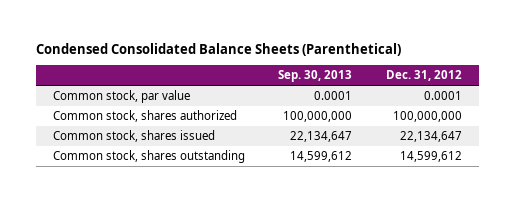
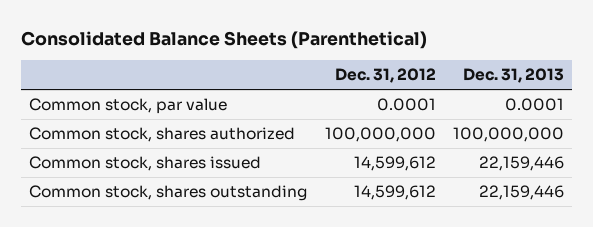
- Condensed Consolidated Balance Sheets (Parenthetical)
+ Consolidated Balance Sheets (Parenthetical)
- | Sep. 30, 2013 | Dec. 31, 2012
+ | Dec. 31, 2012 | Dec. 31, 2013
- Common stock, shares issued | 22,134,647 | 22,134,647
+ Common stock, shares issued | 14,599,612 | 22,159,446

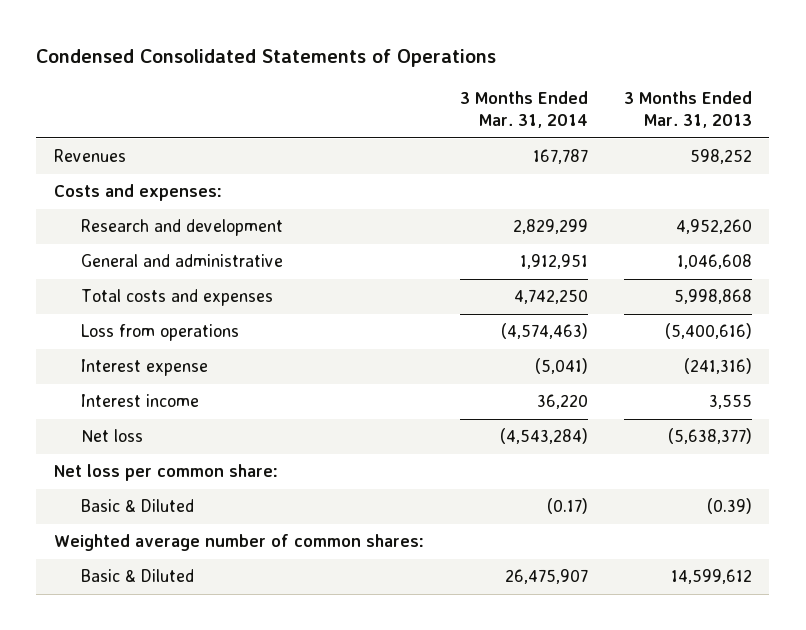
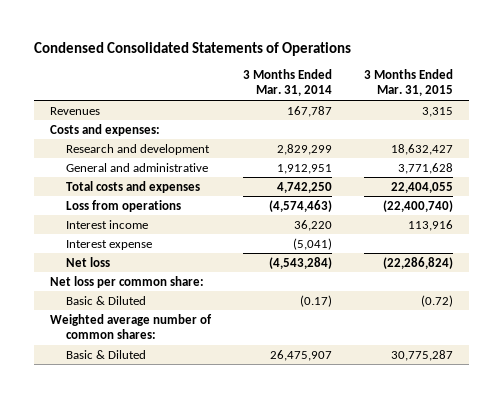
- | 3 Months Ended Mar. 31, 2014 | 3 Months Ended Mar. 31, 2013
+ | 3 Months Ended Mar. 31, 2014 | 3 Months Ended Mar. 31, 2015
moved down: Interest expense | (5,041) |

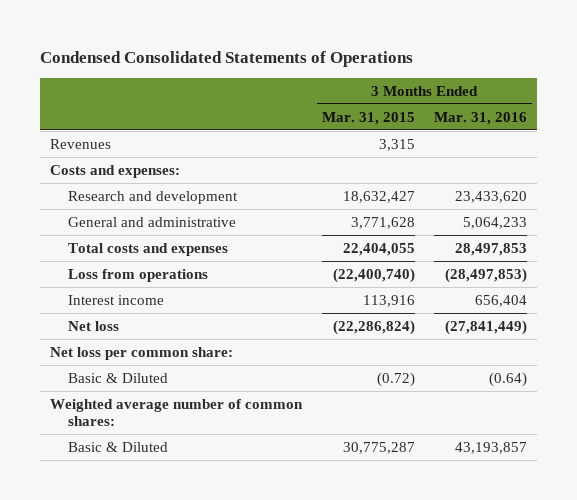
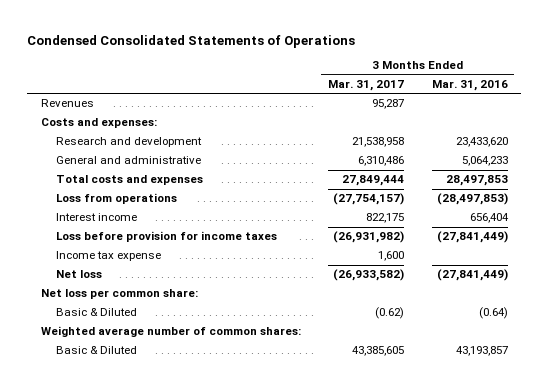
- | 3 Months Ended Mar. 31, 2015 | 3 Months Ended Mar. 31, 2016
+ | 3 Months Ended Mar. 31, 2017 | 3 Months Ended Mar. 31, 2016
+ Loss before provision for income taxes | (26,931,982) | (27,841,449)
+ Income tax expense | 1,600 |

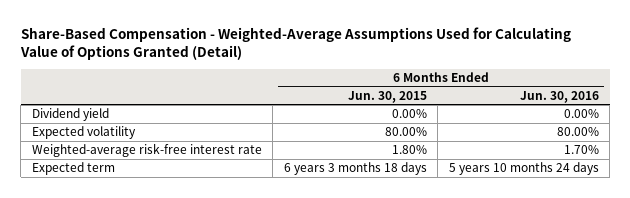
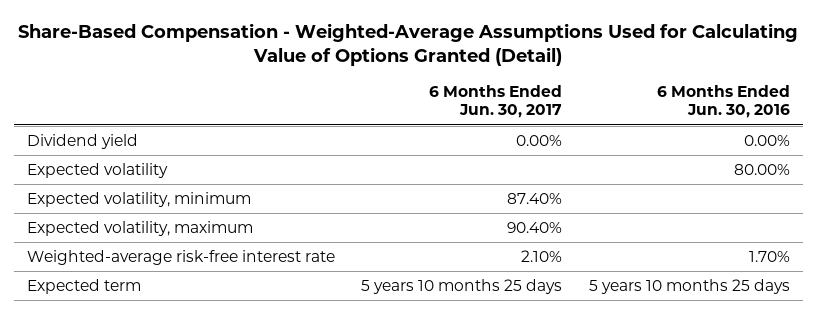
- | 6 Months Ended Jun. 30, 2015 | 6 Months Ended Jun. 30, 2016
+ | 6 Months Ended Jun. 30, 2017 | 6 Months Ended Jun. 30, 2016
+ Expected volatility, minimum | 87.40% |
+ Expected volatility, maximum | 90.40% |
- Expected term | 6 years 3 months 18 days | 5 years 10 months 24 days
+ Expected term | 5 years 10 months 25 days | 5 years 10 months 25 days

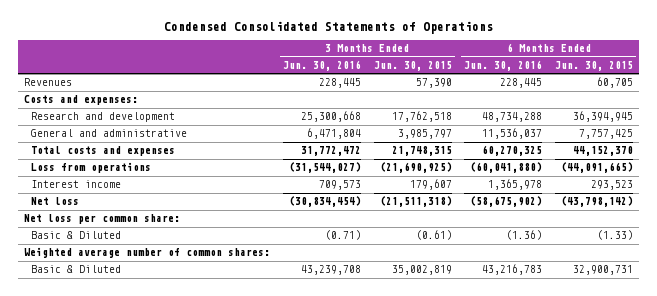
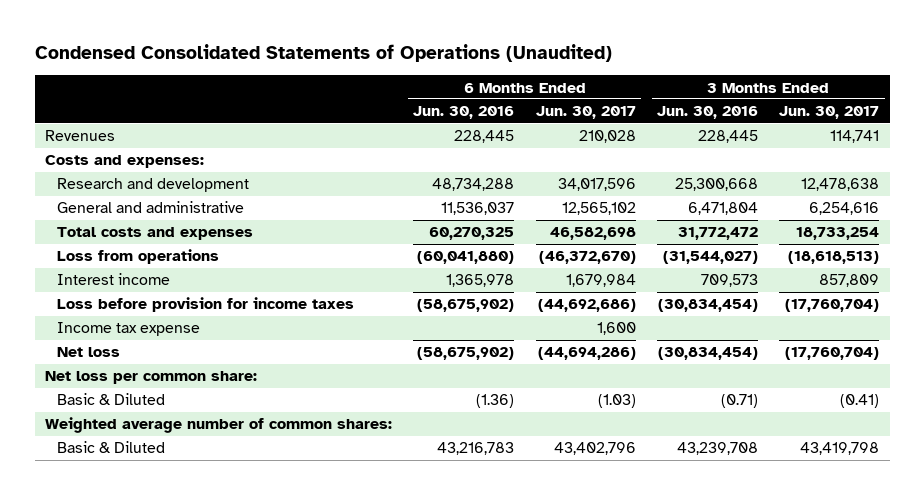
- Condensed Consolidated Statements of Operations
+ Condensed Consolidated Statements of Operations (Unaudited)
- | 3 Months Ended Jun. 30, 2016 | 3 Months Ended Jun. 30, 2015 | 6 Months Ended Jun. 30, 2016 | 6 Months Ended Jun. 30, 2015
+ | 6 Months Ended Jun. 30, 2016 | 6 Months Ended Jun. 30, 2017 | 3 Months Ended Jun. 30, 2016 | 3 Months Ended Jun. 30, 2017
+ Loss before provision for income taxes | (58,675,902) | (44,692,686) | (30,834,454) | (17,760,704)
+ Income tax expense | | 1,600 | |

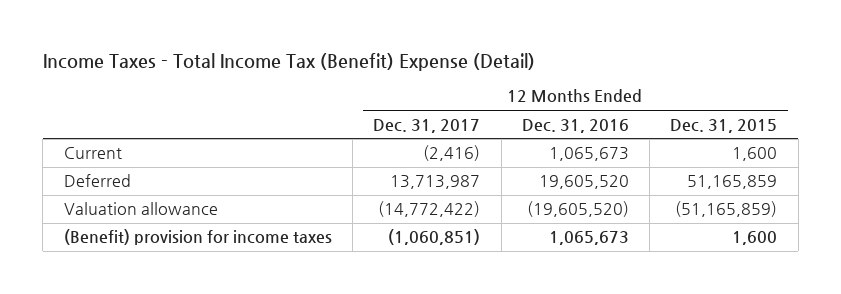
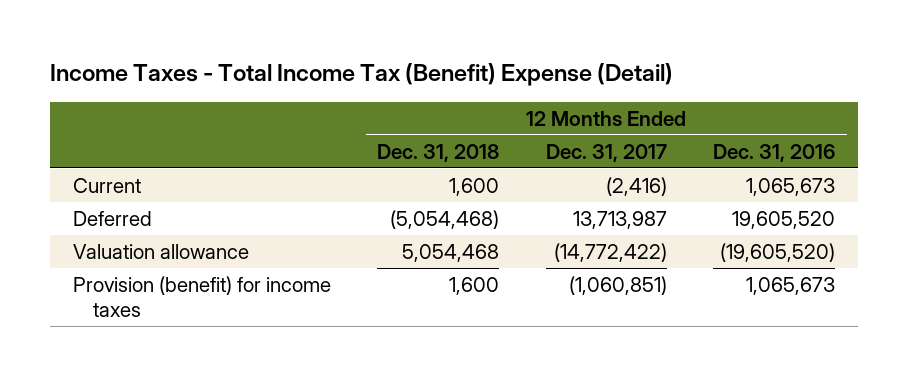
- | 12 Months Ended Dec. 31, 2017 | 12 Months Ended Dec. 31, 2016 | 12 Months Ended Dec. 31, 2015
+ | 12 Months Ended Dec. 31, 2018 | 12 Months Ended Dec. 31, 2017 | 12 Months Ended Dec. 31, 2016
- (Benefit) provision for income taxes | (1,060,851) | 1,065,673 | 1,600
+ Provision (benefit) for income taxes | 1,600 | (1,060,851) | 1,065,673

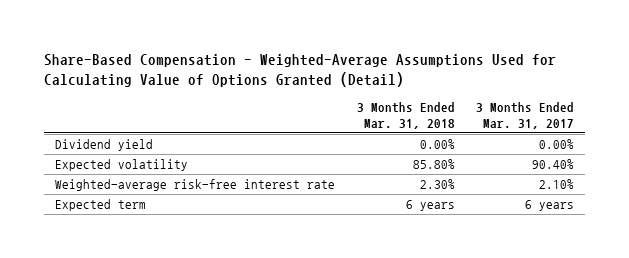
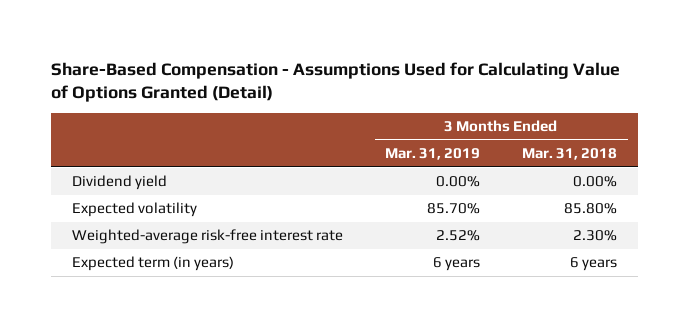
- Share-Based Compensation - Weighted-Average Assumptions Used for Calculating Value of Options Granted (Detail)
+ Share-Based Compensation - Assumptions Used for Calculating Value of Options Granted (Detail)
- | 3 Months Ended Mar. 31, 2018 | 3 Months Ended Mar. 31, 2017
+ | 3 Months Ended Mar. 31, 2019 | 3 Months Ended Mar. 31, 2018
- Expected term | 6 years | 6 years
+ Expected term (in years) | 6 years | 6 years

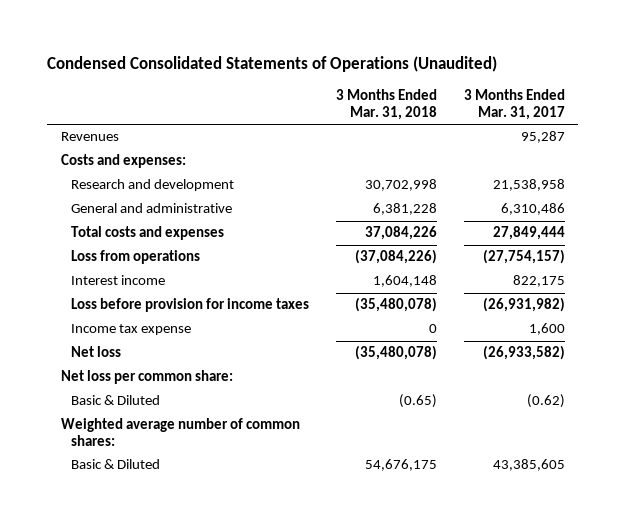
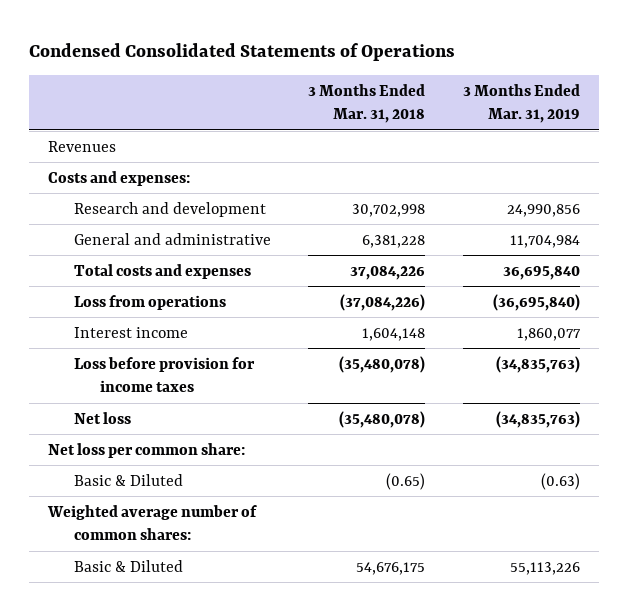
- Condensed Consolidated Statements of Operations (Unaudited)
+ Condensed Consolidated Statements of Operations
- | 3 Months Ended Mar. 31, 2018 | 3 Months Ended Mar. 31, 2017
+ | 3 Months Ended Mar. 31, 2018 | 3 Months Ended Mar. 31, 2019
- Income tax expense | 0 | 1,600

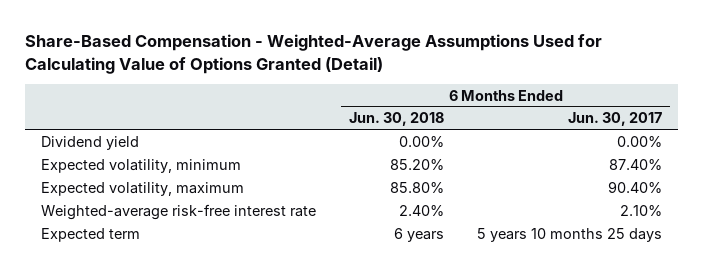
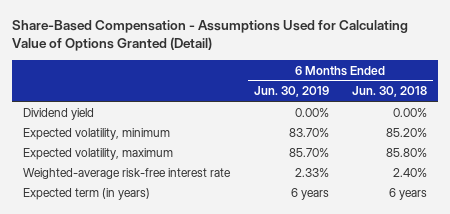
- Share-Based Compensation - Weighted-Average Assumptions Used for Calculating Value of Options Granted (Detail)
+ Share-Based Compensation - Assumptions Used for Calculating Value of Options Granted (Detail)
- | 6 Months Ended Jun. 30, 2018 | 6 Months Ended Jun. 30, 2017
+ | 6 Months Ended Jun. 30, 2019 | 6 Months Ended Jun. 30, 2018
- Expected term | 6 years | 5 years 10 months 25 days
+ Expected term (in years) | 6 years | 6 years

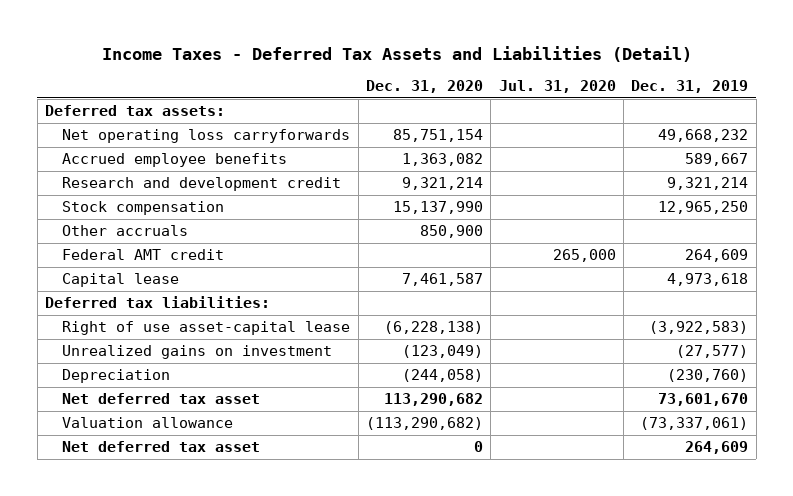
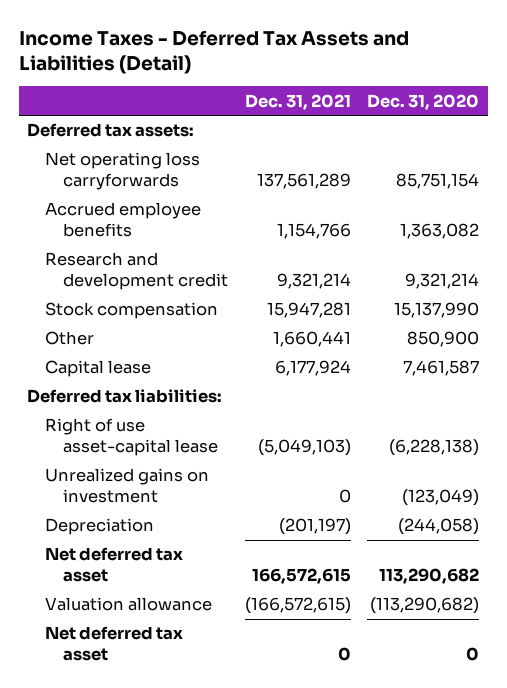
- | Dec. 31, 2020 | Jul. 31, 2020 | Dec. 31, 2019
+ | Dec. 31, 2021 | Dec. 31, 2020
- Other accruals | 850,900 | |
- Federal AMT credit | | 265,000 | 264,609
+ Other | 1,660,441 | 850,900

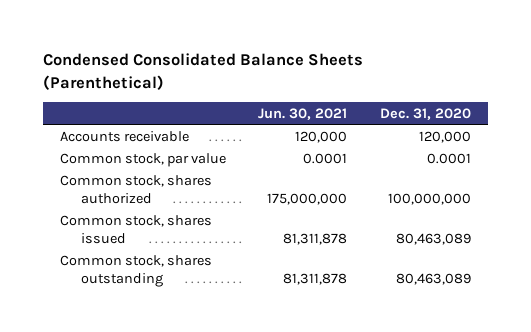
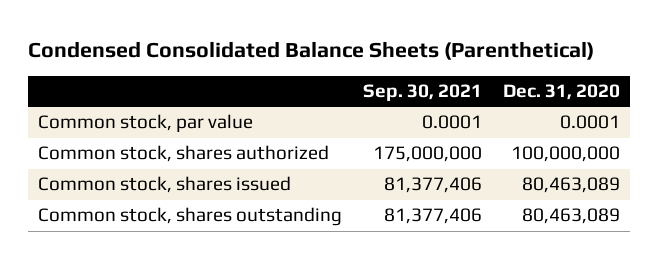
- | Jun. 30, 2021 | Dec. 31, 2020
+ | Sep. 30, 2021 | Dec. 31, 2020
- Accounts receivable | 120,000 | 120,000

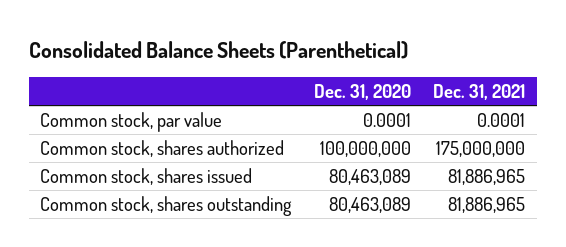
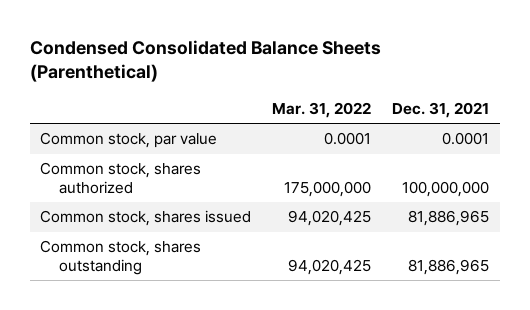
- Consolidated Balance Sheets (Parenthetical)
+ Condensed Consolidated Balance Sheets (Parenthetical)
- | Dec. 31, 2020 | Dec. 31, 2021
+ | Mar. 31, 2022 | Dec. 31, 2021
- Common stock, shares authorized | 100,000,000 | 175,000,000
+ Common stock, shares authorized | 175,000,000 | 100,000,000

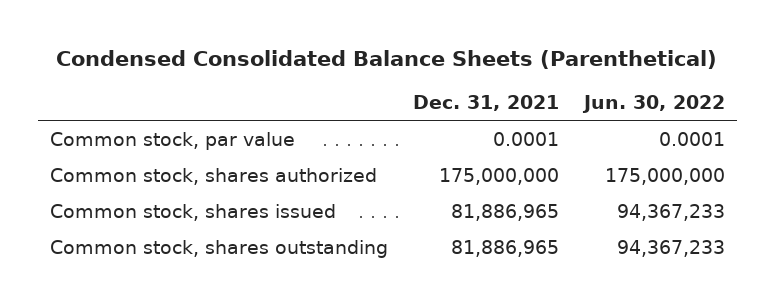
- | Mar. 31, 2022 | Dec. 31, 2021
+ | Dec. 31, 2021 | Jun. 30, 2022
- Common stock, shares authorized | 175,000,000 | 100,000,000
+ Common stock, shares authorized | 175,000,000 | 175,000,000

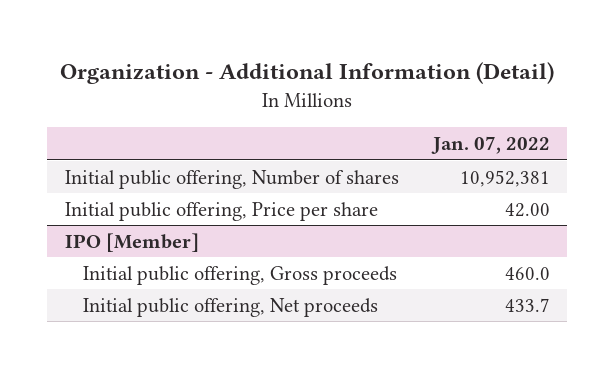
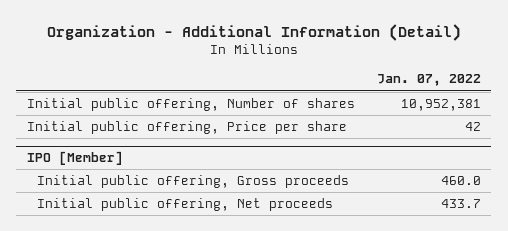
- Initial public offering, Price per share | 42.00
+ Initial public offering, Price per share | 42

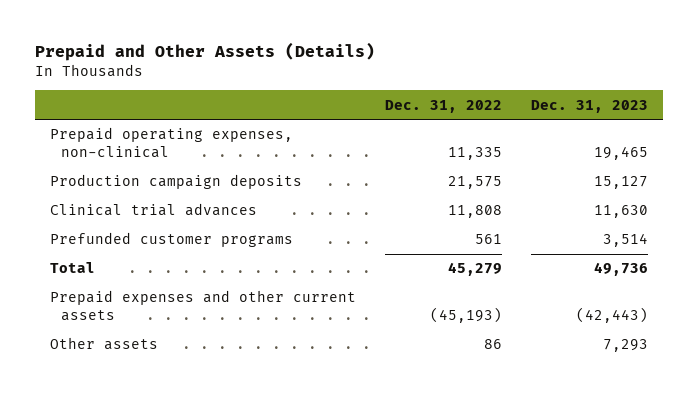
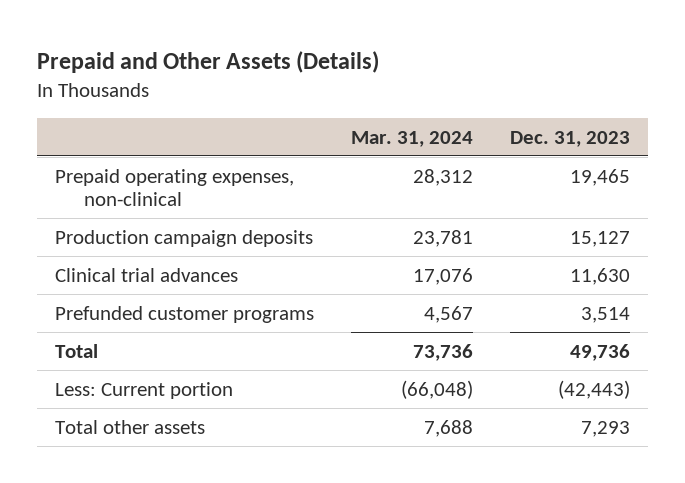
- | Dec. 31, 2022 | Dec. 31, 2023
+ | Mar. 31, 2024 | Dec. 31, 2023
- Prepaid expenses and other current assets | (45,193) | (42,443)
- Other assets | 86 | 7,293
+ Less: Current portion | (66,048) | (42,443)
+ Total other assets | 7,688 | 7,293

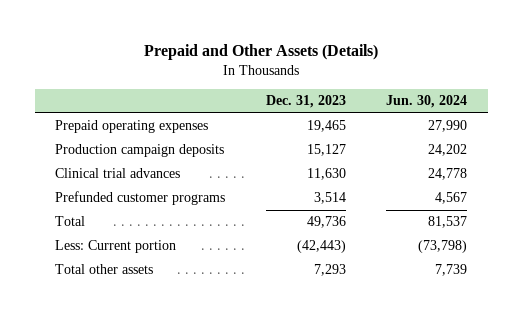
- | Mar. 31, 2024 | Dec. 31, 2023
+ | Dec. 31, 2023 | Jun. 30, 2024
- Prepaid operating expenses, non-clinical | 28,312 | 19,465
+ Prepaid operating expenses | 19,465 | 27,990

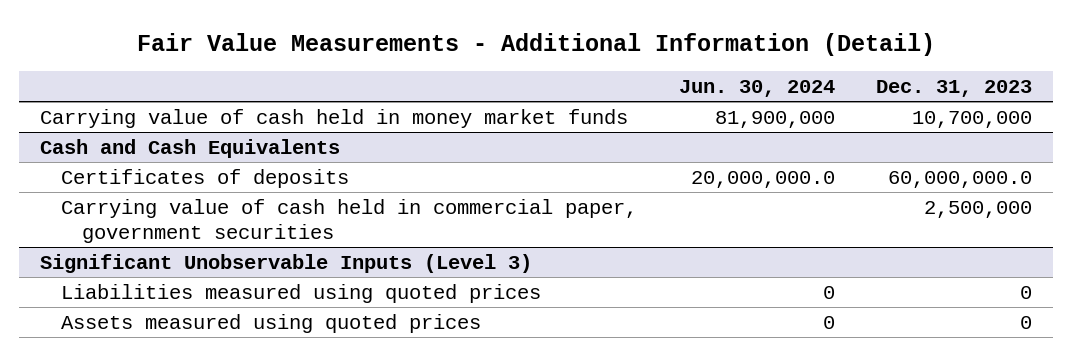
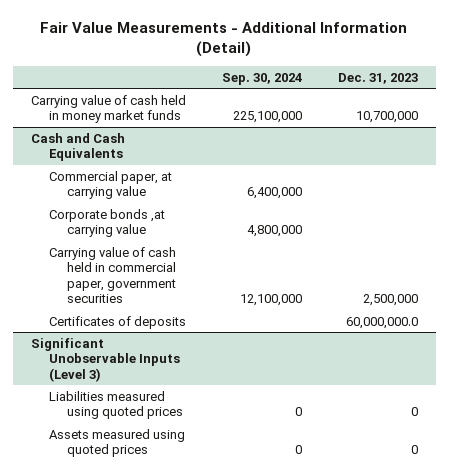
- | Jun. 30, 2024 | Dec. 31, 2023
+ | Sep. 30, 2024 | Dec. 31, 2023
@ Cash and Cash Equivalents
+ Commercial paper, at carrying value | 6,400,000 |
+ Corporate bonds ,at carrying value | 4,800,000 |
moved down: Certificates of deposits | | 60,000,000.0

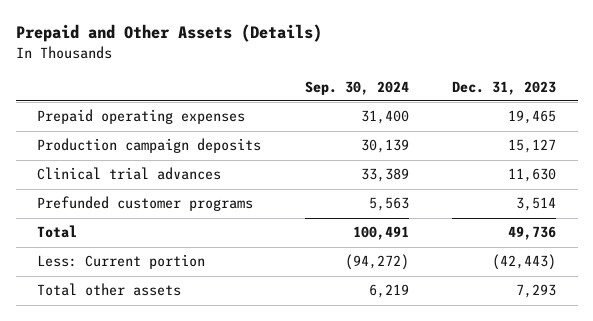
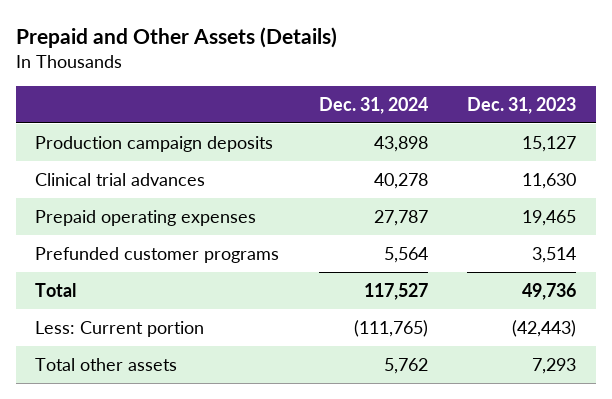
- | Sep. 30, 2024 | Dec. 31, 2023
+ | Dec. 31, 2024 | Dec. 31, 2023
moved down: Prepaid operating expenses | 27,787 | 19,465

